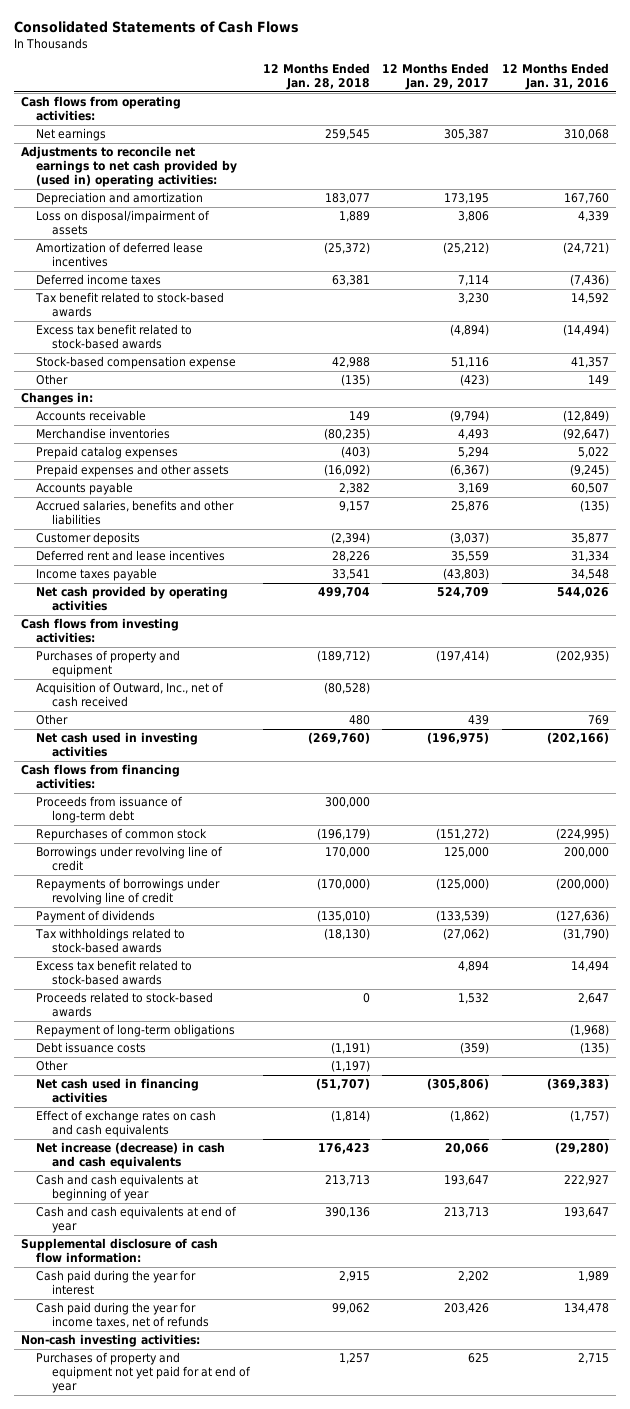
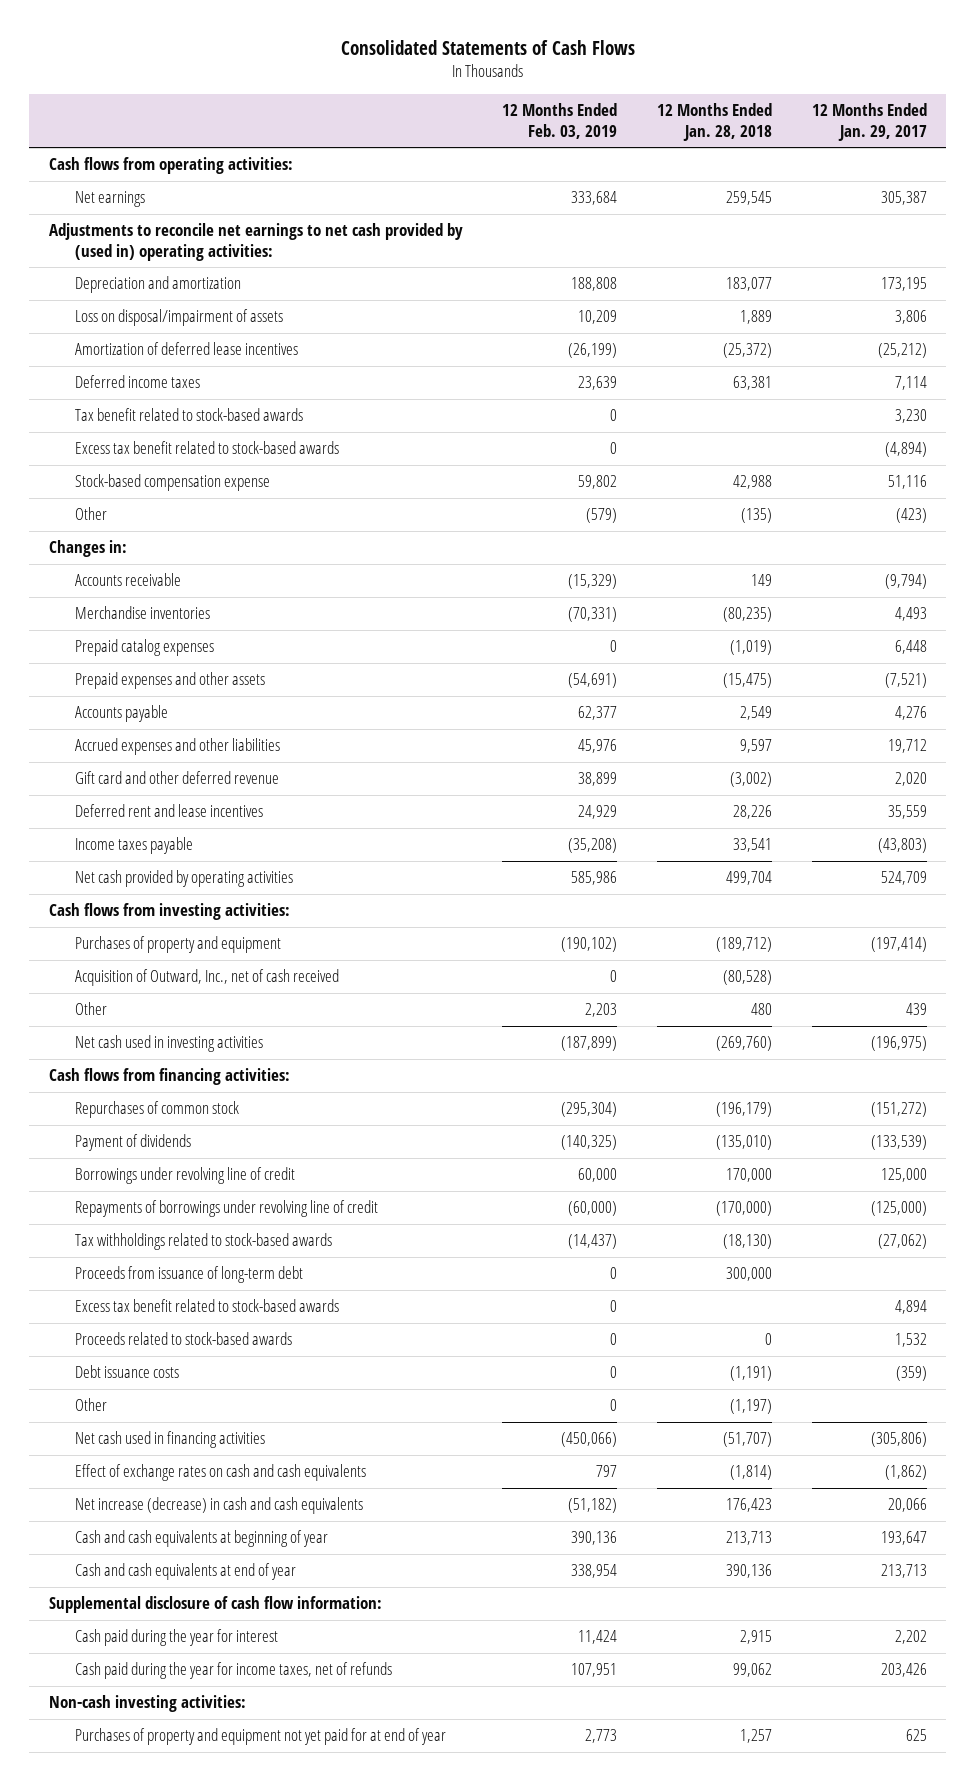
- | 12 Months Ended Jan. 28, 2018 | 12 Months Ended Jan. 29, 2017 | 12 Months Ended Jan. 31, 2016
+ | 12 Months Ended Feb. 03, 2019 | 12 Months Ended Jan. 28, 2018 | 12 Months Ended Jan. 29, 2017
- Prepaid catalog expenses | (403) | 5,294 | 5,022
- Prepaid expenses and other assets | (16,092) | (6,367) | (9,245)
- Accounts payable | 2,382 | 3,169 | 60,507
- Accrued salaries, benefits and other liabilities | 9,157 | 25,876 | (135)
- Customer deposits | (2,394) | (3,037) | 35,877
+ Prepaid catalog expenses | 0 | (1,019) | 6,448
+ Prepaid expenses and other assets | (54,691) | (15,475) | (7,521)
+ Accounts payable | 62,377 | 2,549 | 4,276
+ Accrued expenses and other liabilities | 45,976 | 9,597 | 19,712
+ Gift card and other deferred revenue | 38,899 | (3,002) | 2,020
moved up: Payment of dividends | (140,325) | (135,010) | (133,539)
moved down: Proceeds from issuance of long-term debt | 0 | 300,000 |
- Repayment of long-term obligations | | | (1,968)

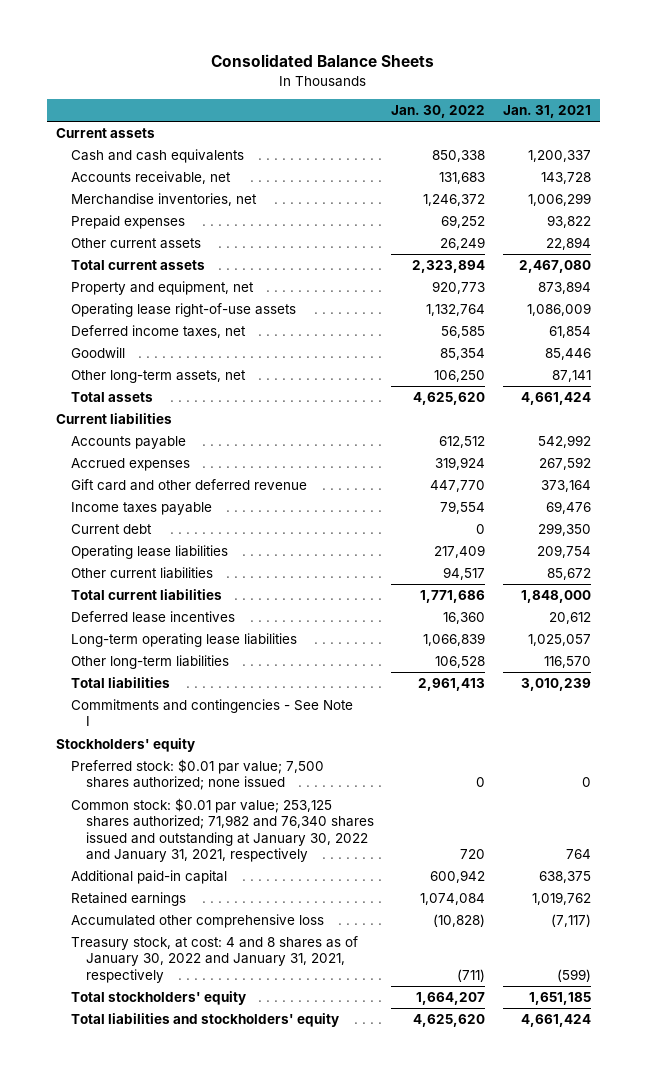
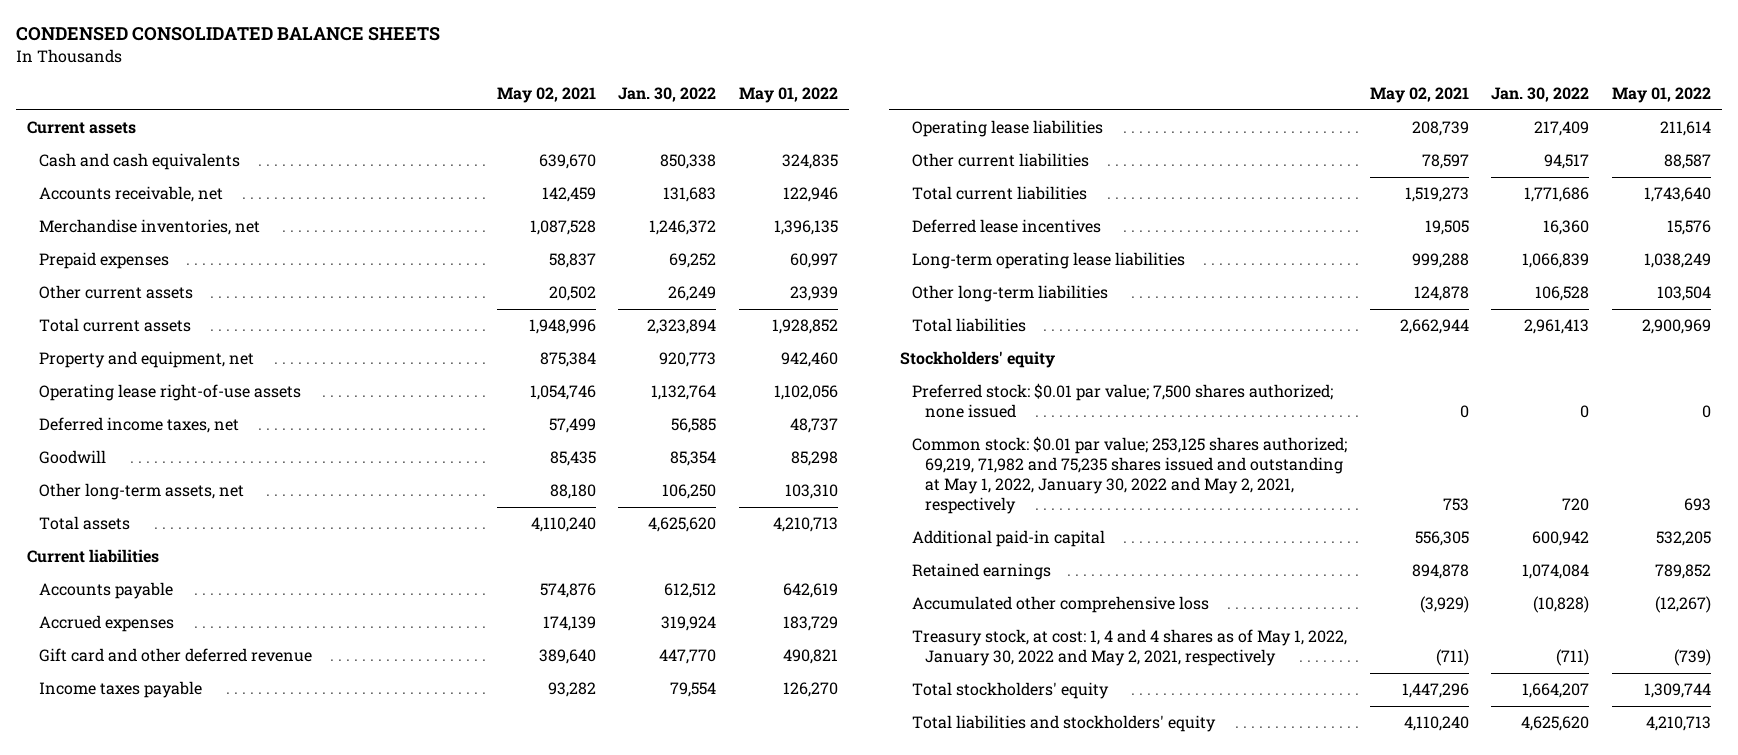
- Consolidated Balance Sheets
+ CONDENSED CONSOLIDATED BALANCE SHEETS
- | Jan. 30, 2022 | Jan. 31, 2021
+ | May 02, 2021 | Jan. 30, 2022 | May 01, 2022
- Current debt | 0 | 299,350
- Commitments and contingencies - See Note I
- Common stock: $0.01 par value; 253,125 shares authorized; 71,982 and 76,340 shares issued and outstanding at January 30, 2022 and January 31, 2021, respectively | 720 | 764
+ Common stock: $0.01 par value; 253,125 shares authorized; 69,219, 71,982 and 75,235 shares issued and outstanding at May 1, 2022, January 30, 2022 and May 2, 2021, respectively | 753 | 720 | 693
- Treasury stock, at cost: 4 and 8 shares as of January 30, 2022 and January 31, 2021, respectively | (711) | (599)
+ Treasury stock, at cost: 1, 4 and 4 shares as of May 1, 2022, January 30, 2022 and May 2, 2021, respectively | (711) | (711) | (739)

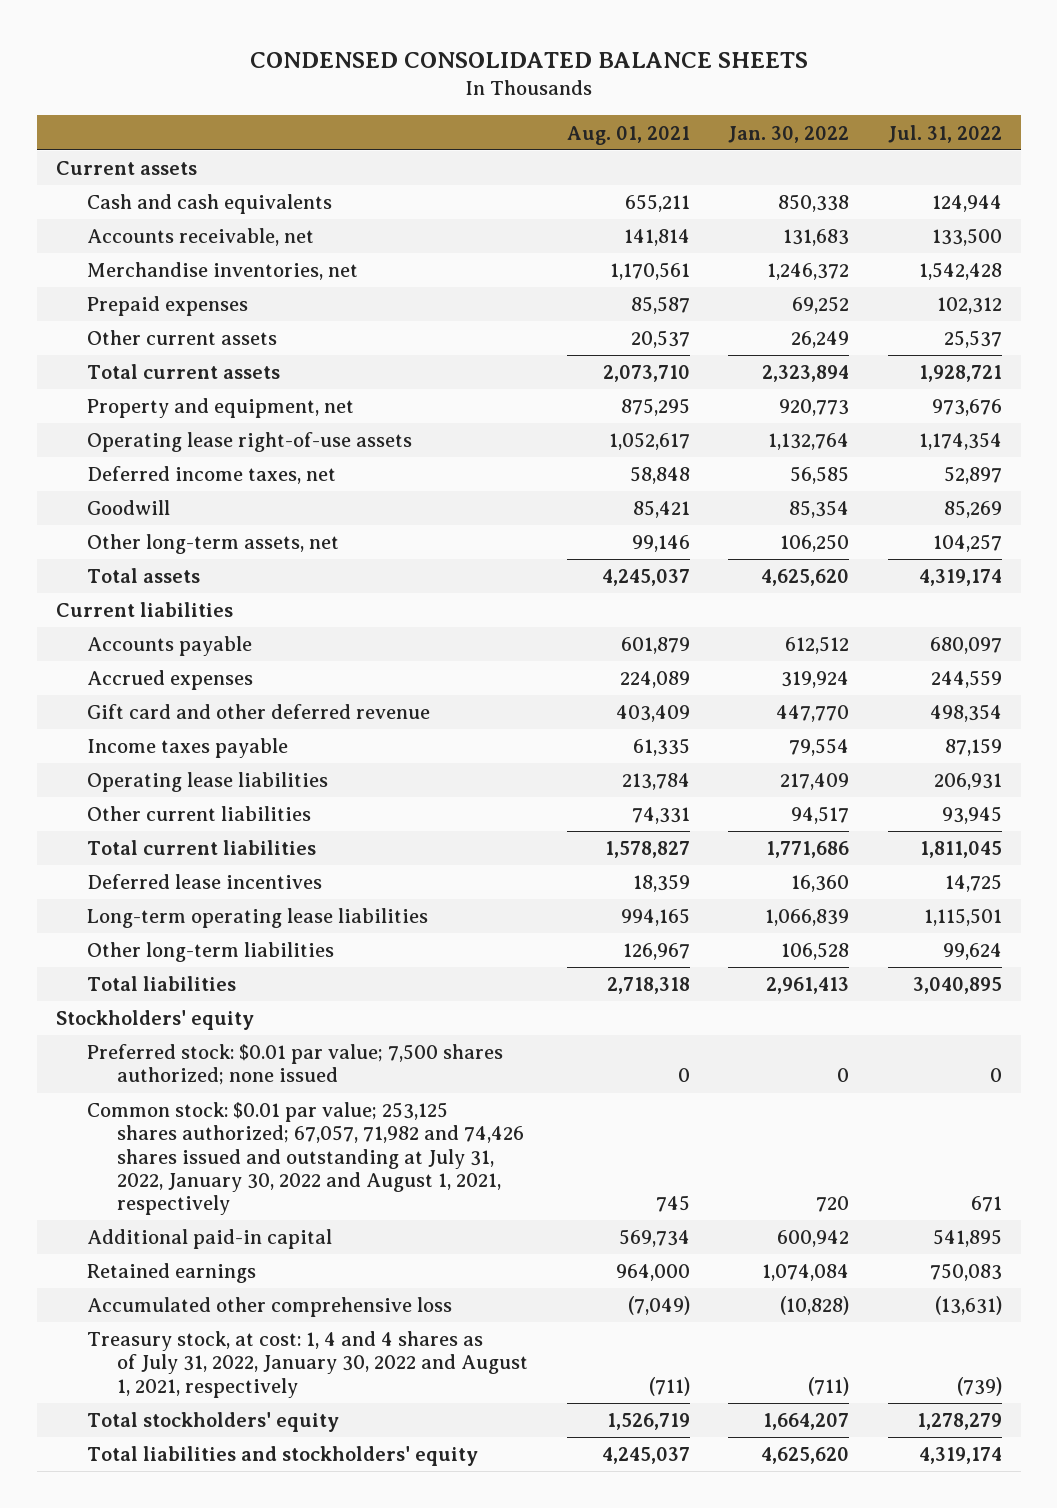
- | May 02, 2021 | Jan. 30, 2022 | May 01, 2022
+ | Aug. 01, 2021 | Jan. 30, 2022 | Jul. 31, 2022
- Common stock: $0.01 par value; 253,125 shares authorized; 69,219, 71,982 and 75,235 shares issued and outstanding at May 1, 2022, January 30, 2022 and May 2, 2021, respectively | 753 | 720 | 693
+ Common stock: $0.01 par value; 253,125 shares authorized; 67,057, 71,982 and 74,426 shares issued and outstanding at July 31, 2022, January 30, 2022 and August 1, 2021, respectively | 745 | 720 | 671
- Treasury stock, at cost: 1, 4 and 4 shares as of May 1, 2022, January 30, 2022 and May 2, 2021, respectively | (711) | (711) | (739)
+ Treasury stock, at cost: 1, 4 and 4 shares as of July 31, 2022, January 30, 2022 and August 1, 2021, respectively | (711) | (711) | (739)

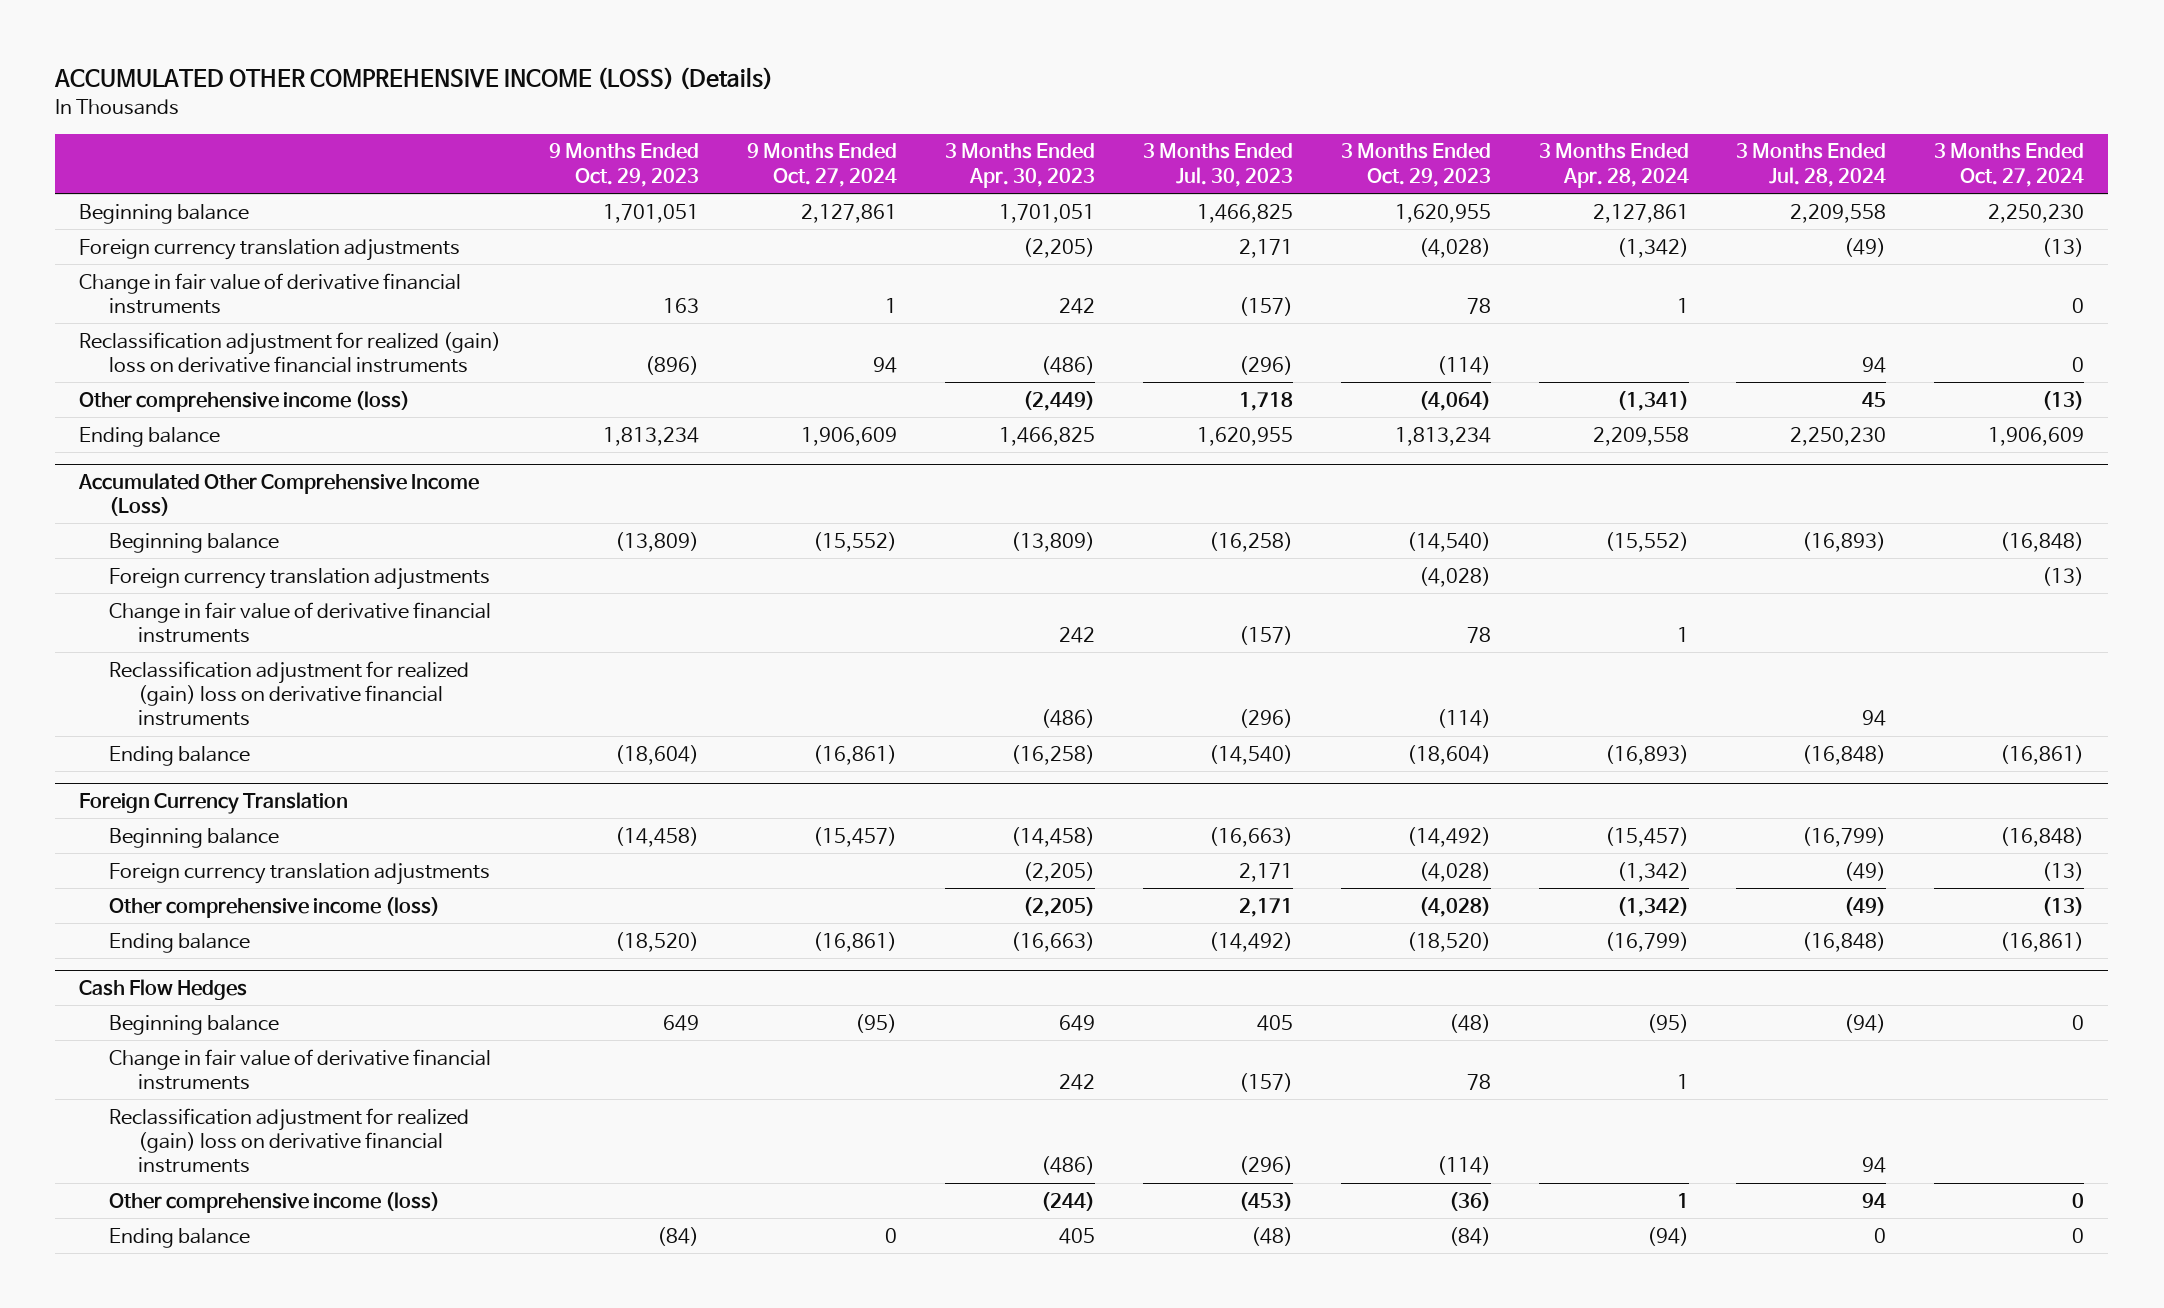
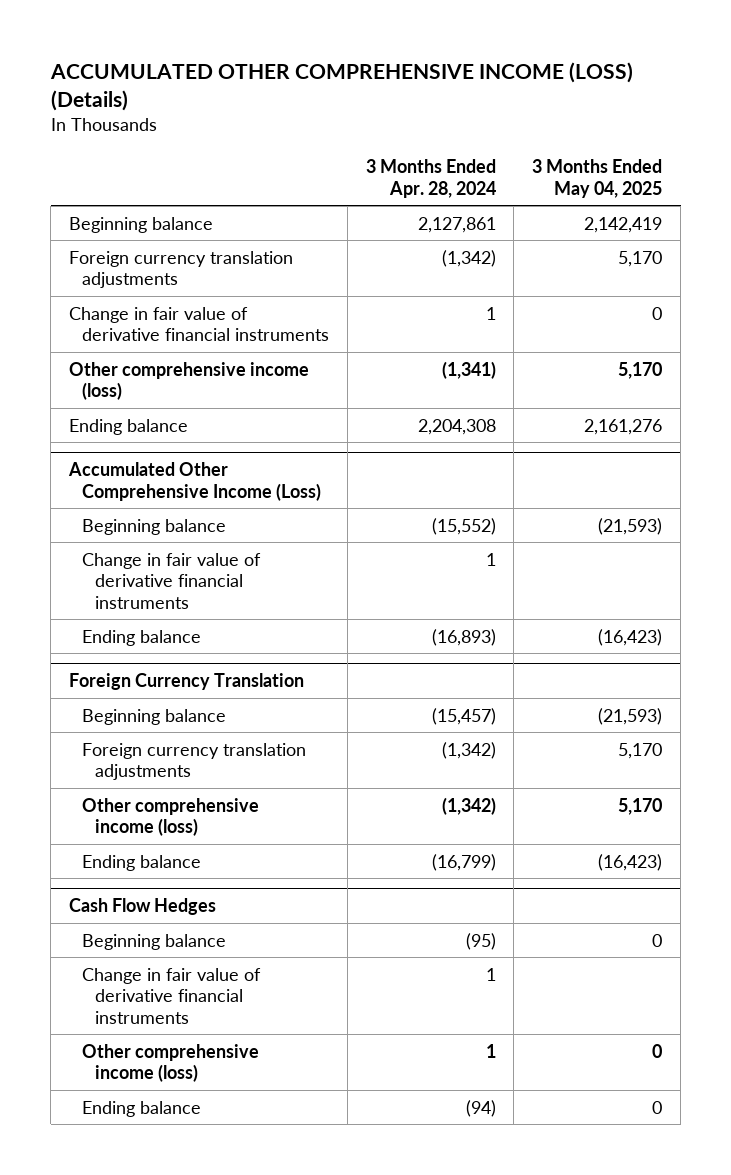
- | 9 Months Ended Oct. 29, 2023 | 9 Months Ended Oct. 27, 2024 | 3 Months Ended Apr. 30, 2023 | 3 Months Ended Jul. 30, 2023 | 3 Months Ended Oct. 29, 2023 | 3 Months Ended Apr. 28, 2024 | 3 Months Ended Jul. 28, 2024 | 3 Months Ended Oct. 27, 2024
+ | 3 Months Ended Apr. 28, 2024 | 3 Months Ended May 04, 2025
- Reclassification adjustment for realized (gain) loss on derivative financial instruments | (896) | 94 | (486) | (296) | (114) | | 94 | 0
- Ending balance | 1,813,234 | 1,906,609 | 1,466,825 | 1,620,955 | 1,813,234 | 2,209,558 | 2,250,230 | 1,906,609
+ Ending balance | 2,204,308 | 2,161,276
@ Accumulated Other Comprehensive Income (Loss)
- Foreign currency translation adjustments | | | | | (4,028) | | | (13)
- Reclassification adjustment for realized (gain) loss on derivative financial instruments | | | (486) | (296) | (114) | | 94 |
@ Cash Flow Hedges
- Reclassification adjustment for realized (gain) loss on derivative financial instruments | | | (486) | (296) | (114) | | 94 |

